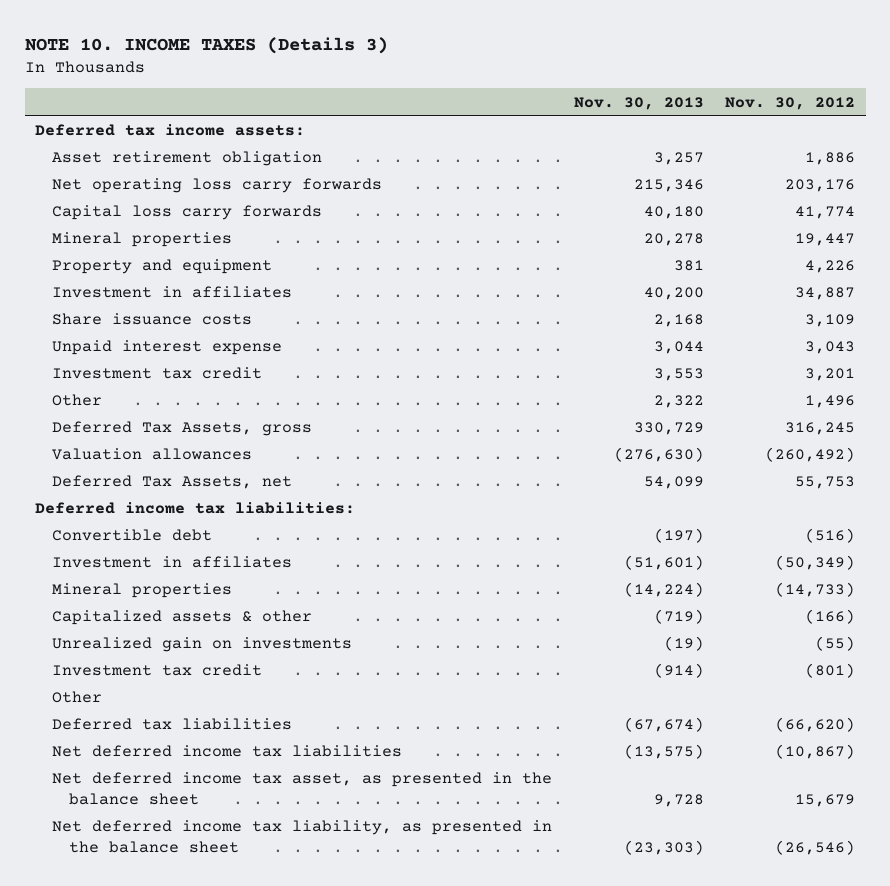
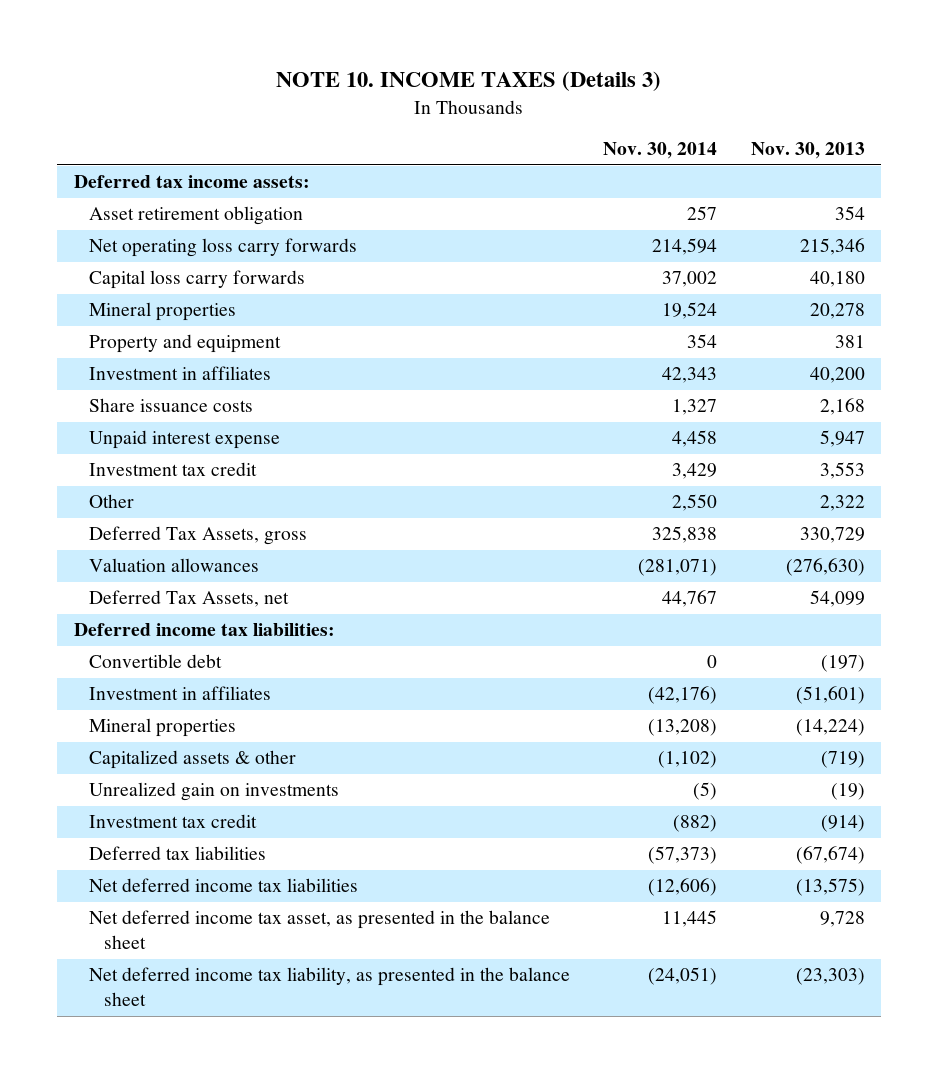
- | Nov. 30, 2013 | Nov. 30, 2012
+ | Nov. 30, 2014 | Nov. 30, 2013
- Asset retirement obligation | 3,257 | 1,886
+ Asset retirement obligation | 257 | 354
- Unpaid interest expense | 3,044 | 3,043
+ Unpaid interest expense | 4,458 | 5,947
- Other

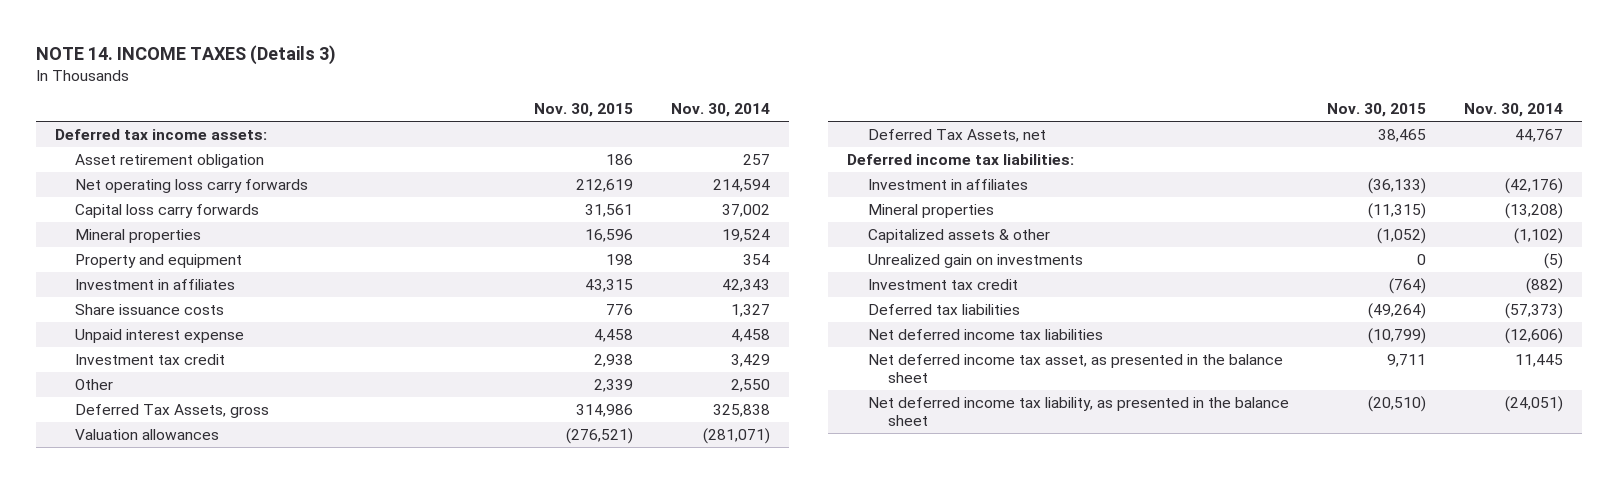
- NOTE 10. INCOME TAXES (Details 3)
+ NOTE 14. INCOME TAXES (Details 3)
- | Nov. 30, 2014 | Nov. 30, 2013
+ | Nov. 30, 2015 | Nov. 30, 2014
- Convertible debt | 0 | (197)

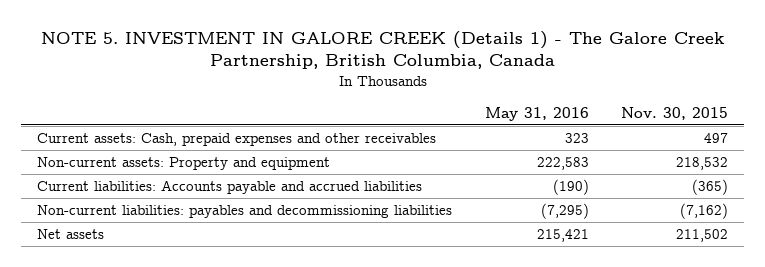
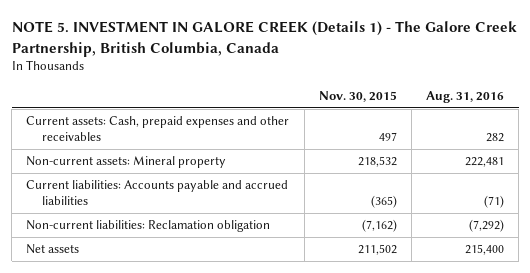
- | May 31, 2016 | Nov. 30, 2015
+ | Nov. 30, 2015 | Aug. 31, 2016
- Non-current assets: Property and equipment | 222,583 | 218,532
+ Non-current assets: Mineral property | 218,532 | 222,481
- Non-current liabilities: payables and decommissioning liabilities | (7,295) | (7,162)
+ Non-current liabilities: Reclamation obligation | (7,162) | (7,292)

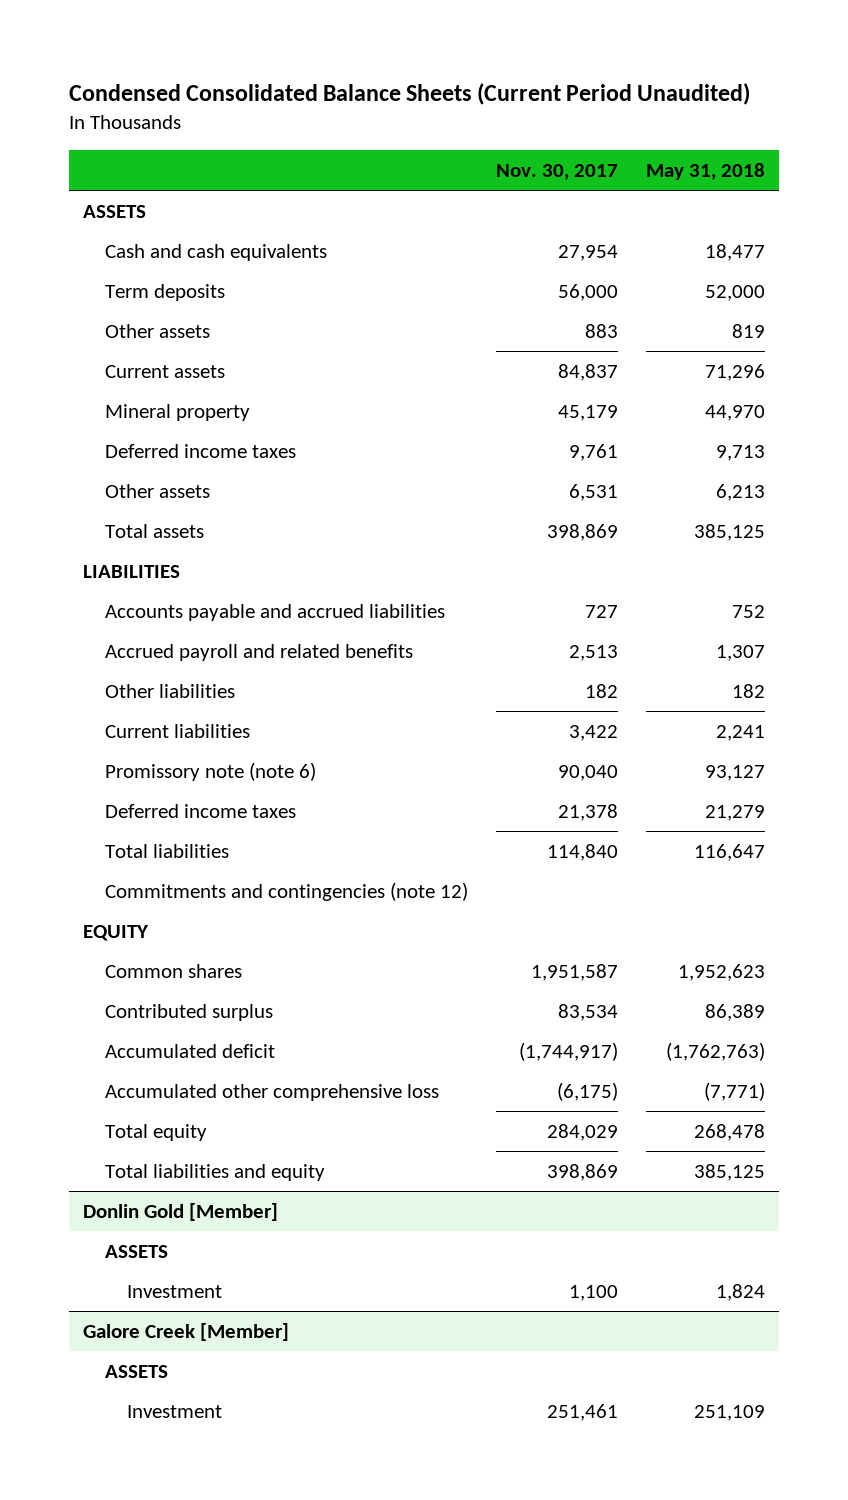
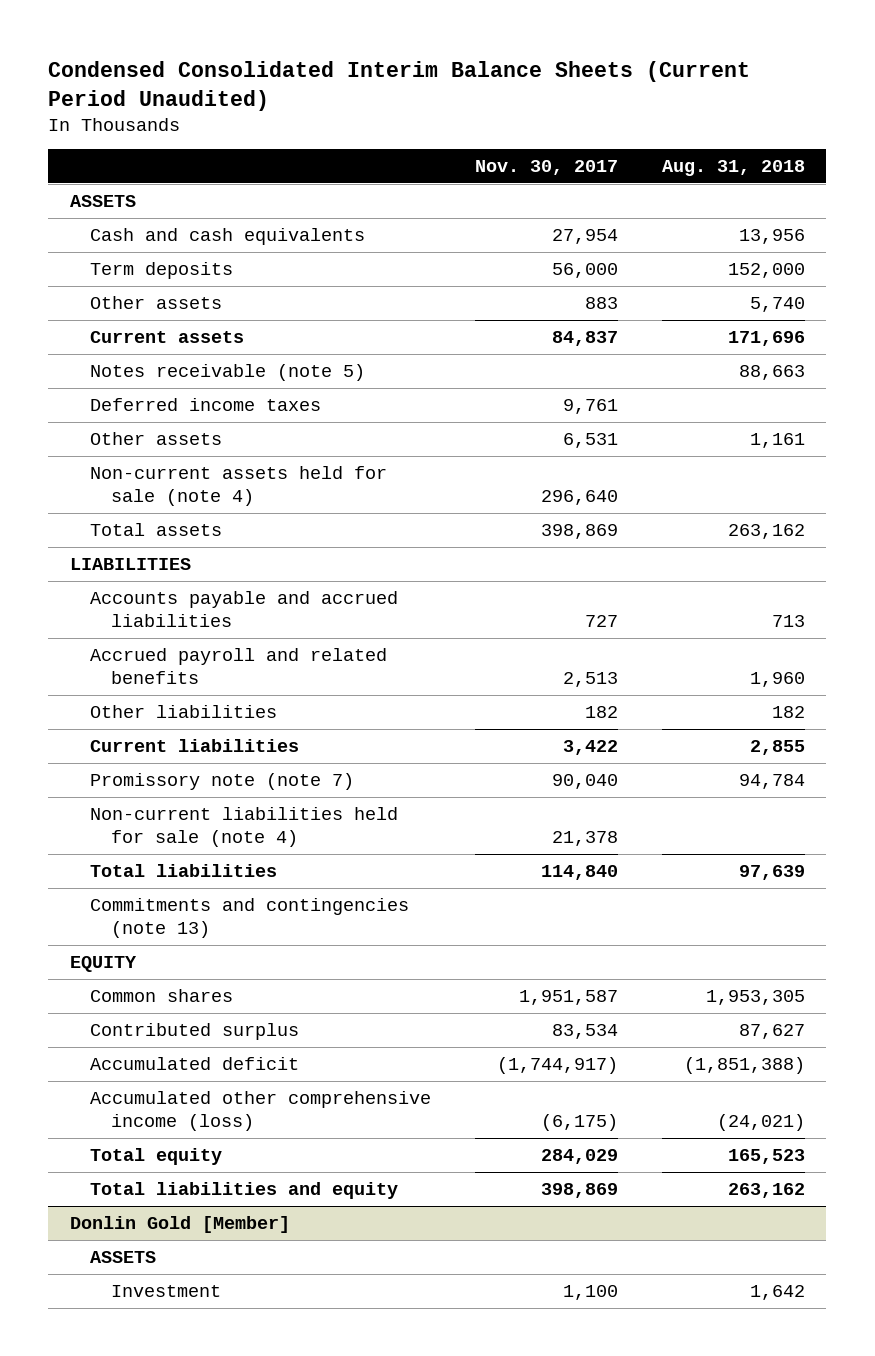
- Condensed Consolidated Balance Sheets (Current Period Unaudited)
+ Condensed Consolidated Interim Balance Sheets (Current Period Unaudited)
- | Nov. 30, 2017 | May 31, 2018
+ | Nov. 30, 2017 | Aug. 31, 2018
- Mineral property | 45,179 | 44,970
+ Notes receivable (note 5) | | 88,663
+ Non-current assets held for sale (note 4) | 296,640 |
- Promissory note (note 6) | 90,040 | 93,127
- Deferred income taxes | 21,378 | 21,279
+ Promissory note (note 7) | 90,040 | 94,784
+ Non-current liabilities held for sale (note 4) | 21,378 |
- Commitments and contingencies (note 12)
+ Commitments and contingencies (note 13)
- Accumulated other comprehensive loss | (6,175) | (7,771)
+ Accumulated other comprehensive income (loss) | (6,175) | (24,021)
- Galore Creek [Member]
- ASSETS
- Investment | 251,461 | 251,109

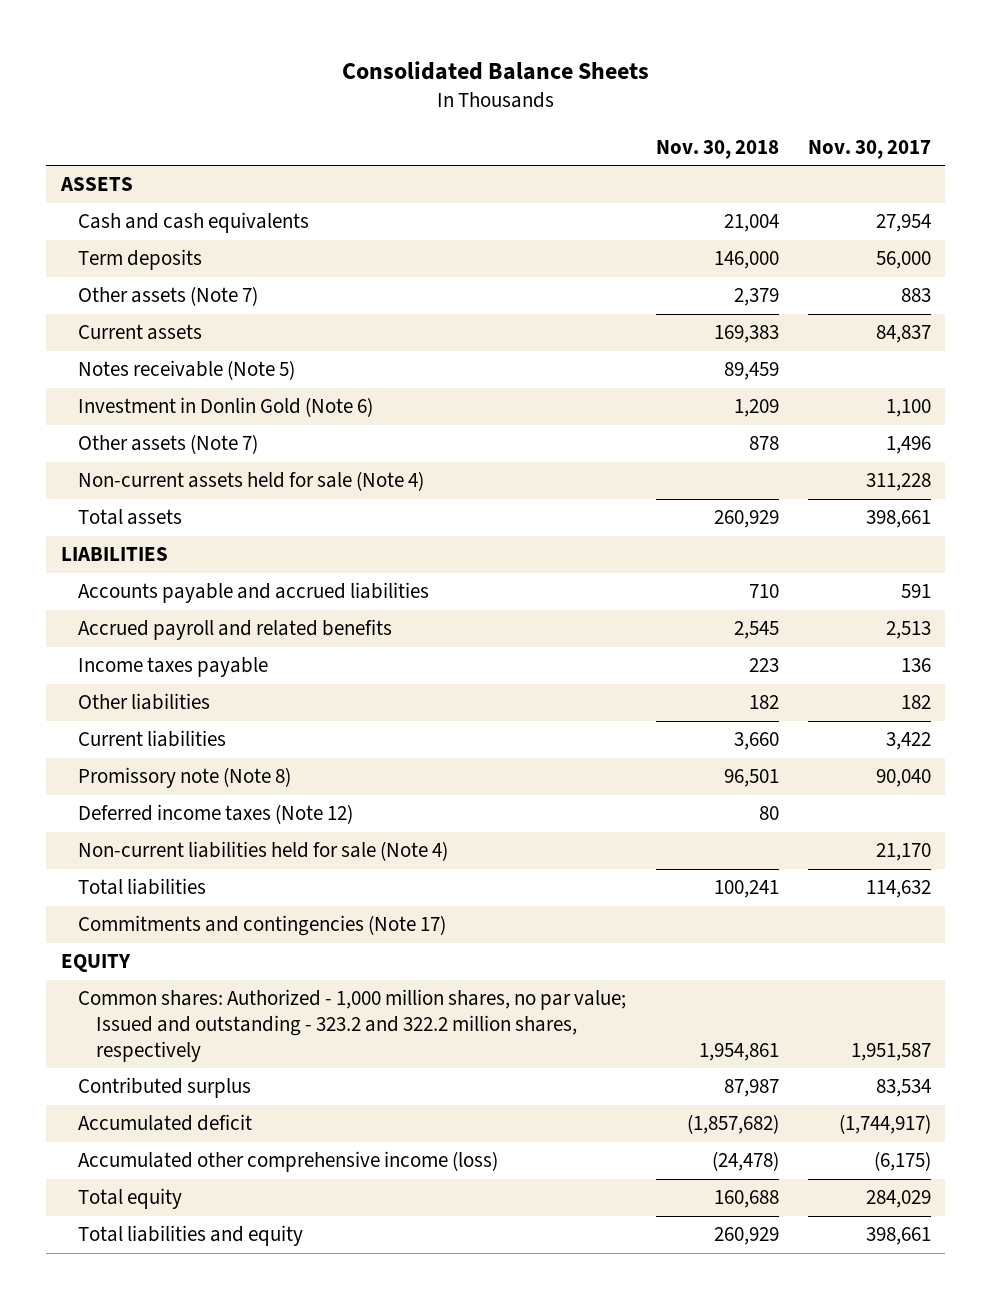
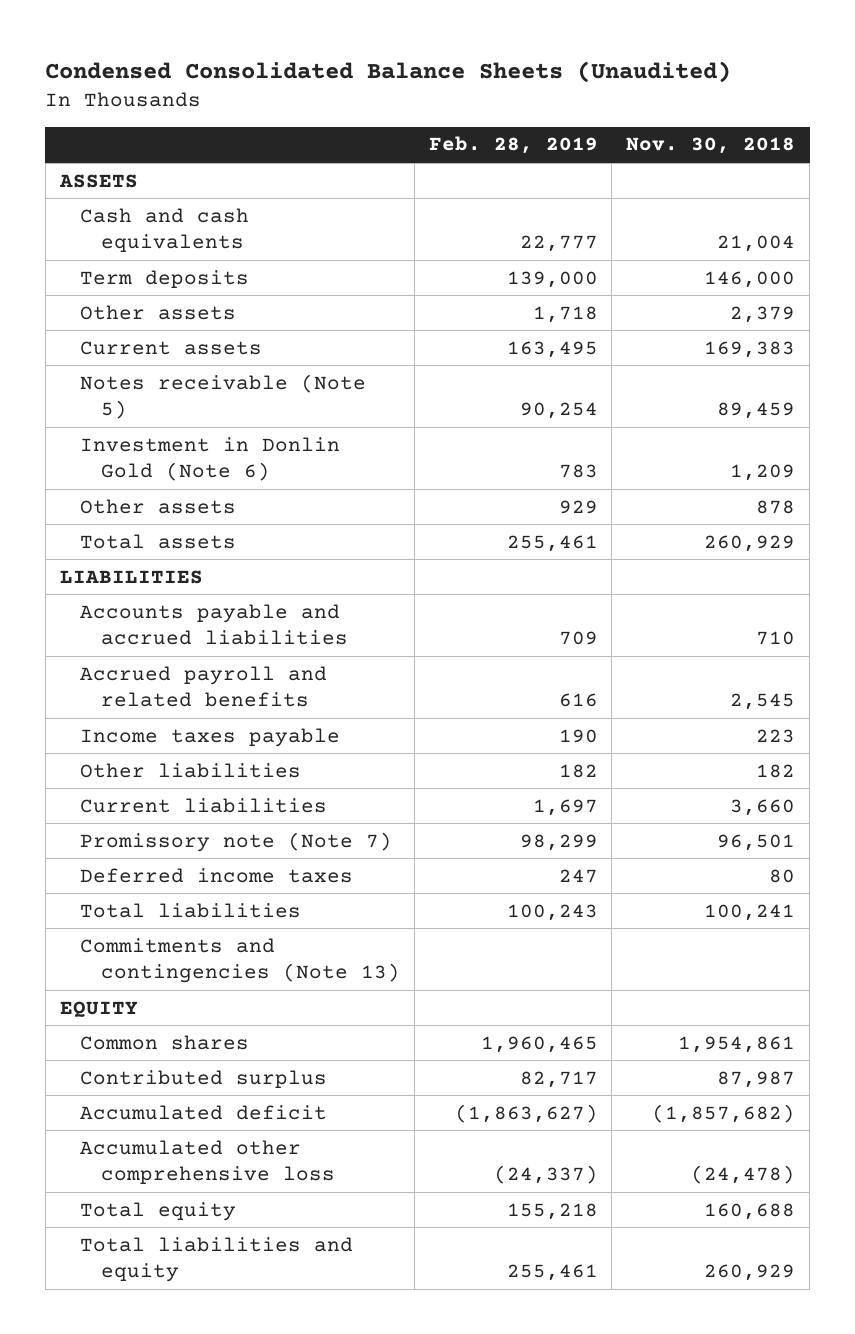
- Consolidated Balance Sheets
+ Condensed Consolidated Balance Sheets (Unaudited)
- | Nov. 30, 2018 | Nov. 30, 2017
+ | Feb. 28, 2019 | Nov. 30, 2018
- Other assets (Note 7) | 2,379 | 883
+ Other assets | 1,718 | 2,379
- Other assets (Note 7) | 878 | 1,496
- Non-current assets held for sale (Note 4) | | 311,228
+ Other assets | 929 | 878
- Promissory note (Note 8) | 96,501 | 90,040
- Deferred income taxes (Note 12) | 80 |
- Non-current liabilities held for sale (Note 4) | | 21,170
+ Promissory note (Note 7) | 98,299 | 96,501
+ Deferred income taxes | 247 | 80
- Commitments and contingencies (Note 17)
+ Commitments and contingencies (Note 13)
- Common shares: Authorized - 1,000 million shares, no par value; Issued and outstanding - 323.2 and 322.2 million shares, respectively | 1,954,861 | 1,951,587
+ Common shares | 1,960,465 | 1,954,861
- Accumulated other comprehensive income (loss) | (24,478) | (6,175)
+ Accumulated other comprehensive loss | (24,337) | (24,478)

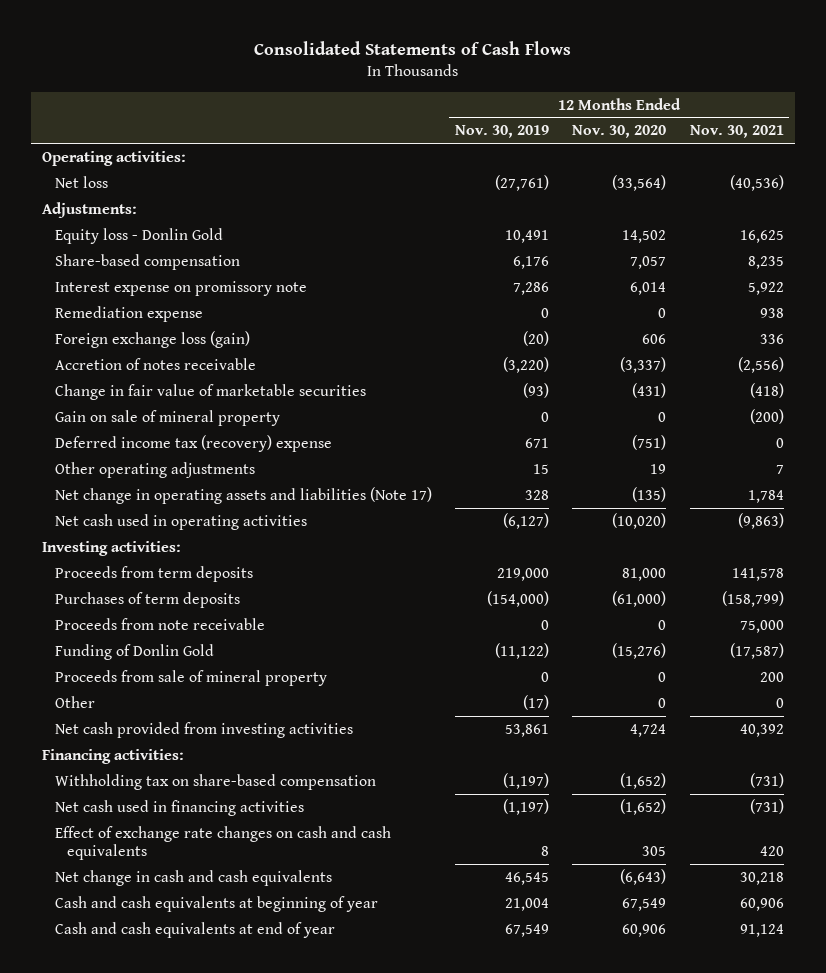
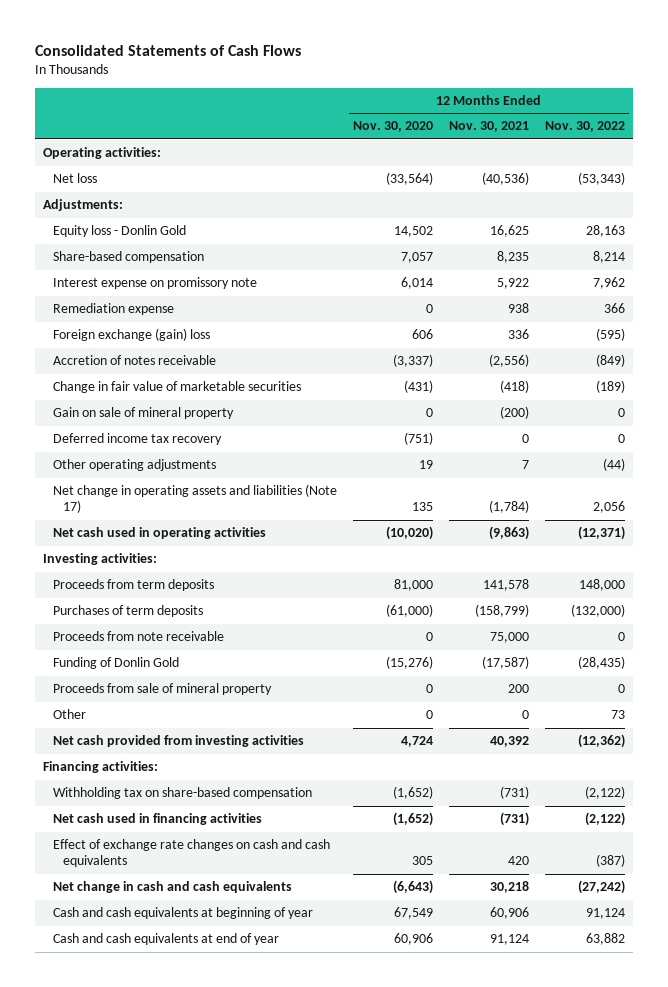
- | 12 Months Ended Nov. 30, 2019 | 12 Months Ended Nov. 30, 2020 | 12 Months Ended Nov. 30, 2021
+ | 12 Months Ended Nov. 30, 2020 | 12 Months Ended Nov. 30, 2021 | 12 Months Ended Nov. 30, 2022
- Foreign exchange loss (gain) | (20) | 606 | 336
+ Foreign exchange (gain) loss | 606 | 336 | (595)
- Deferred income tax (recovery) expense | 671 | (751) | 0
+ Deferred income tax recovery | (751) | 0 | 0
- Net change in operating assets and liabilities (Note 17) | 328 | (135) | 1,784
+ Net change in operating assets and liabilities (Note 17) | 135 | (1,784) | 2,056

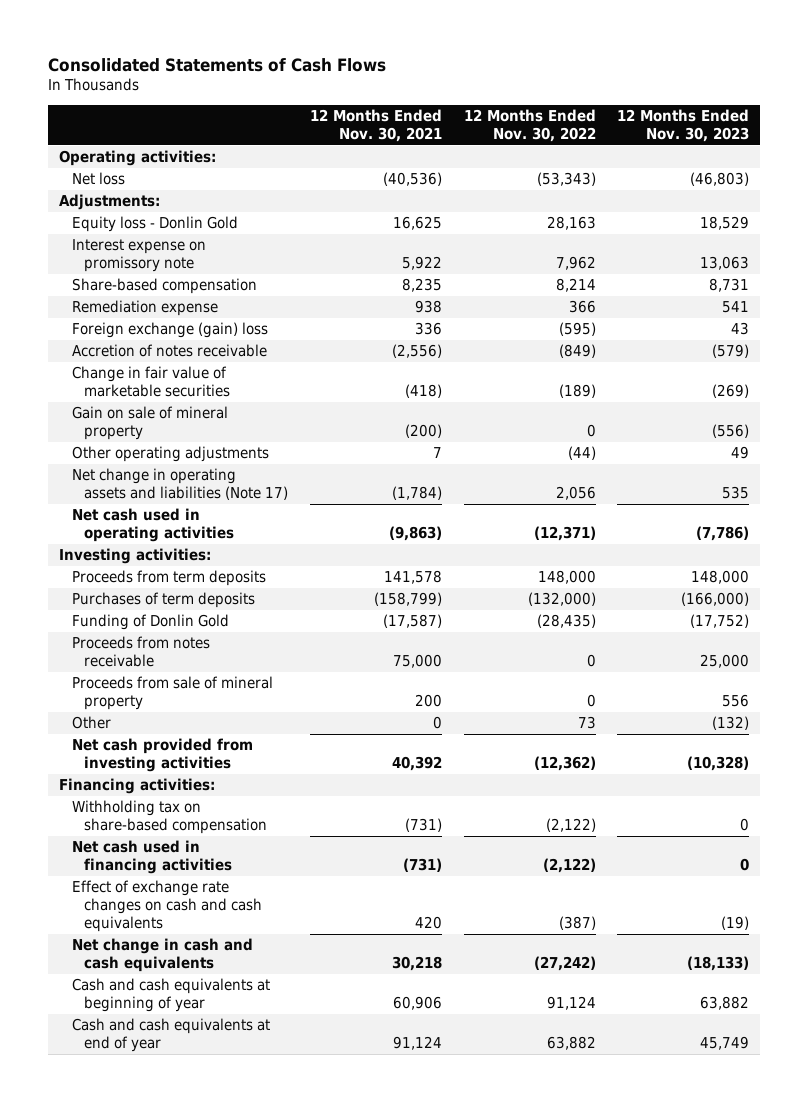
- | 12 Months Ended Nov. 30, 2020 | 12 Months Ended Nov. 30, 2021 | 12 Months Ended Nov. 30, 2022
+ | 12 Months Ended Nov. 30, 2021 | 12 Months Ended Nov. 30, 2022 | 12 Months Ended Nov. 30, 2023
moved down: Share-based compensation | 8,235 | 8,214 | 8,731
- Deferred income tax recovery | (751) | 0 | 0
- Proceeds from note receivable | 0 | 75,000 | 0
+ Proceeds from notes receivable | 75,000 | 0 | 25,000

